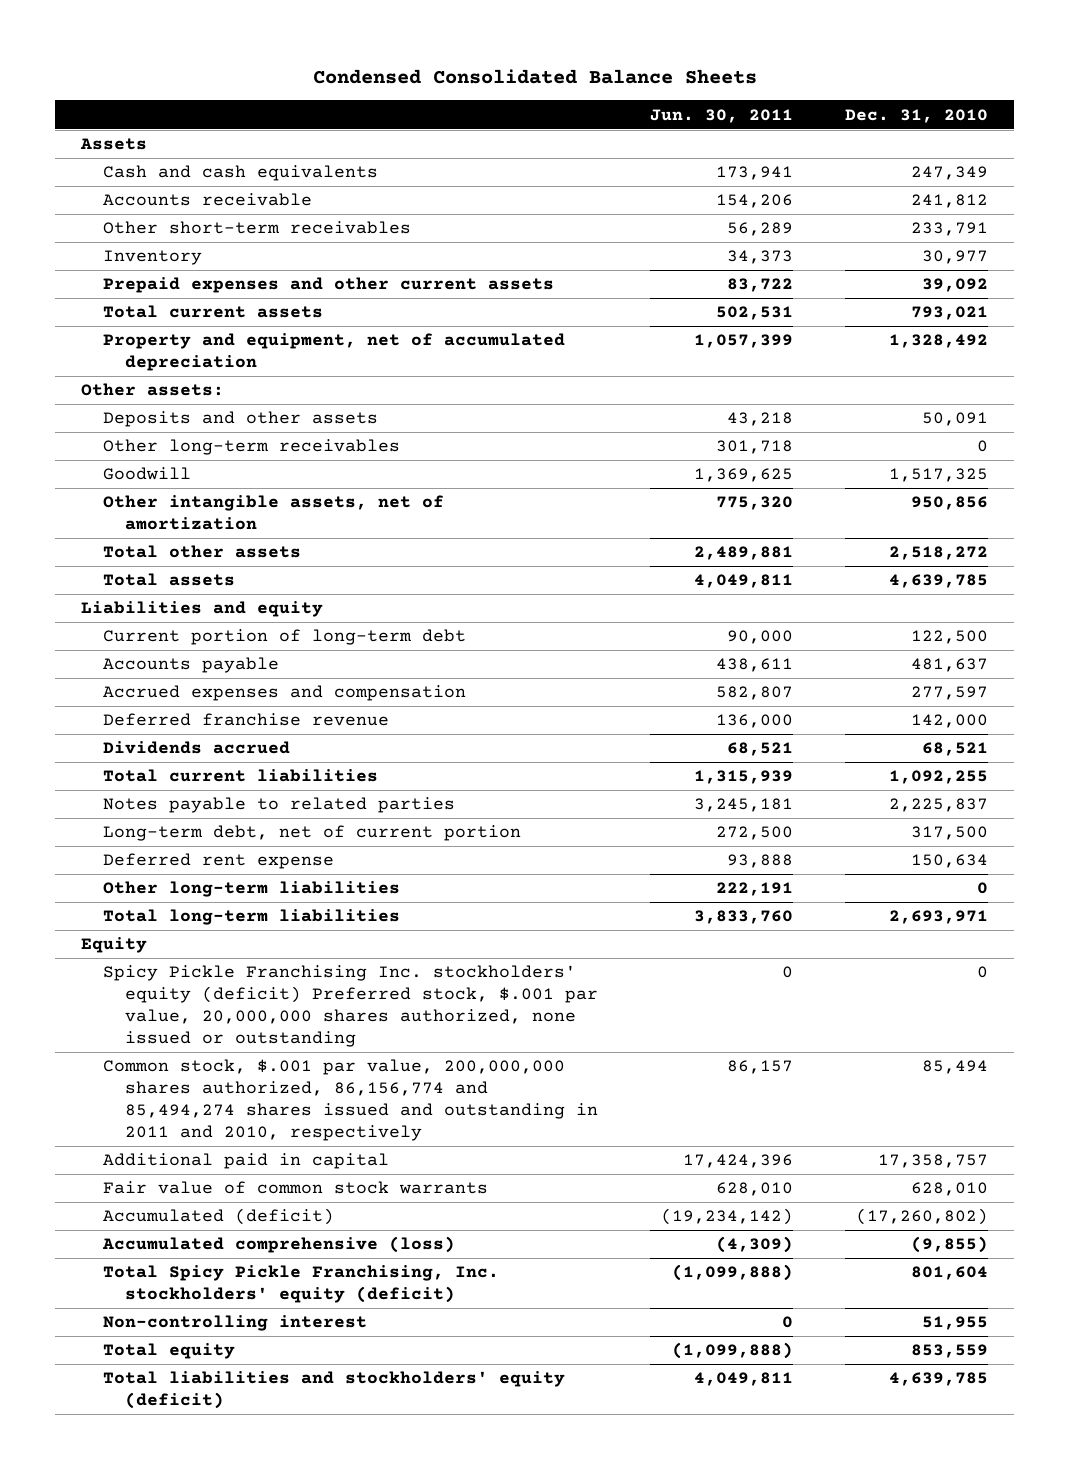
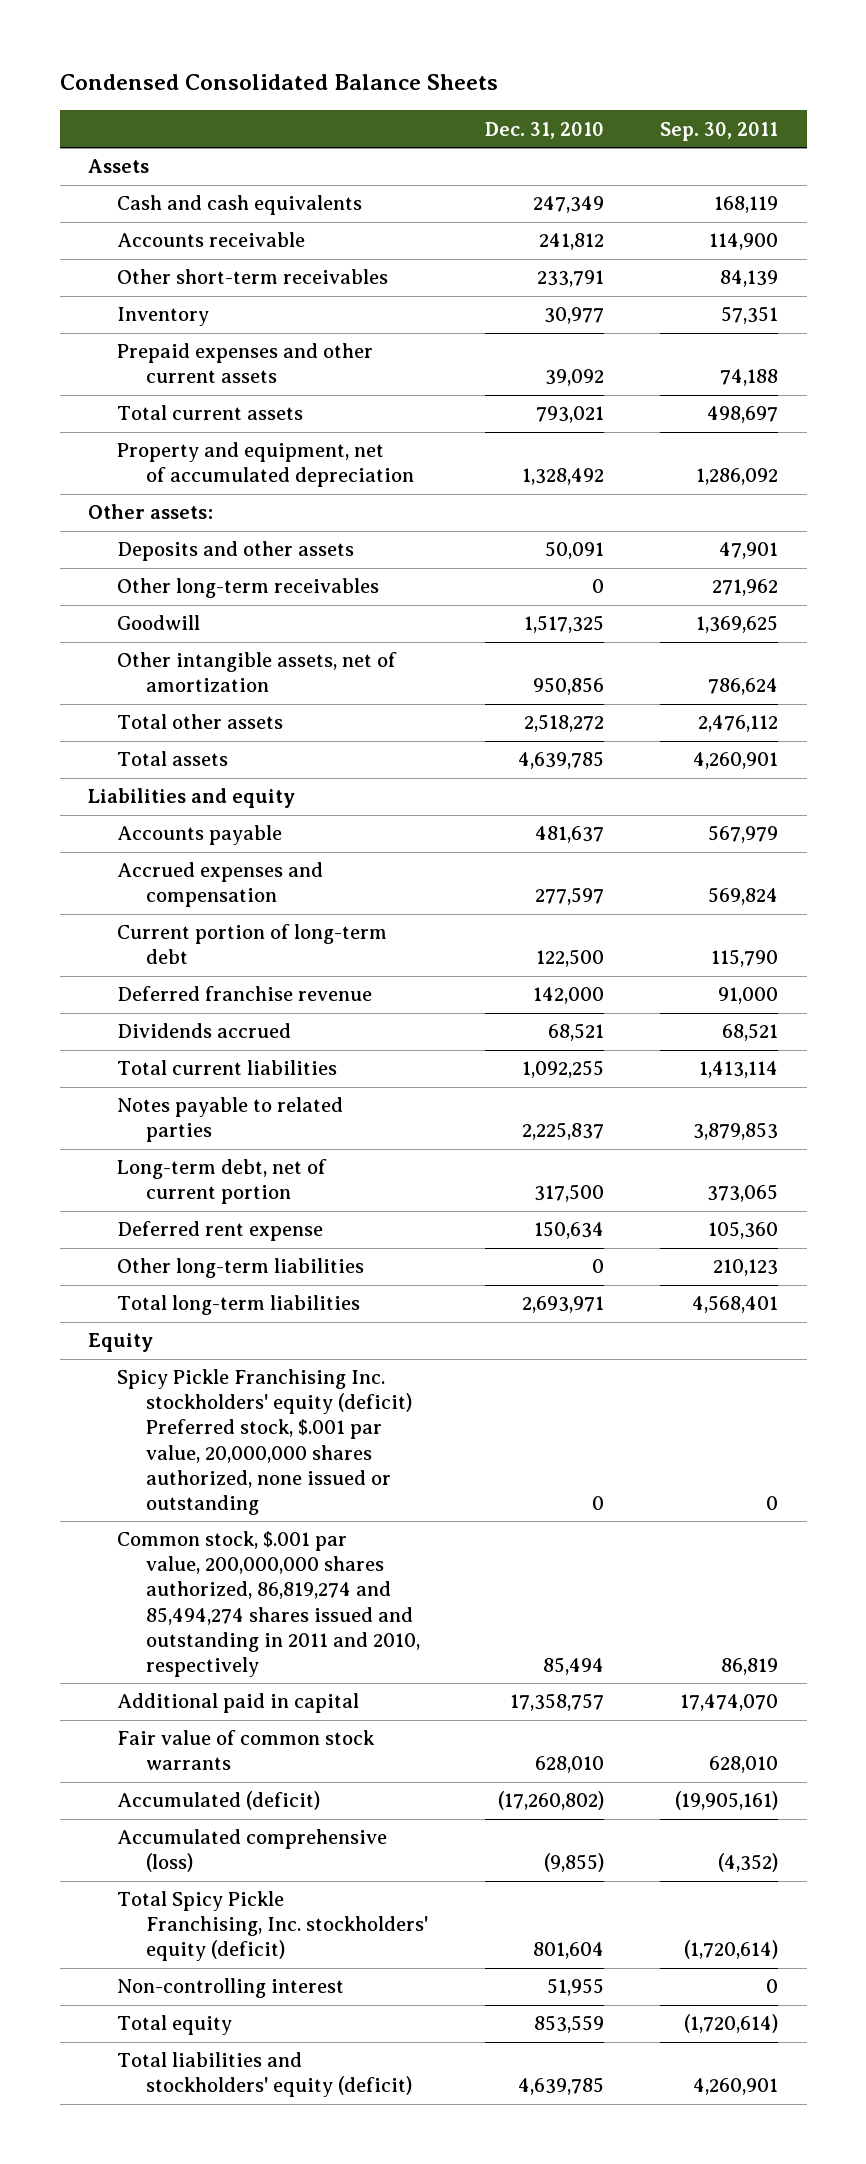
- | Jun. 30, 2011 | Dec. 31, 2010
+ | Dec. 31, 2010 | Sep. 30, 2011
moved down: Current portion of long-term debt | 122,500 | 115,790
- Common stock, $.001 par value, 200,000,000 shares authorized, 86,156,774 and 85,494,274 shares issued and outstanding in 2011 and 2010, respectively | 86,157 | 85,494
+ Common stock, $.001 par value, 200,000,000 shares authorized, 86,819,274 and 85,494,274 shares issued and outstanding in 2011 and 2010, respectively | 85,494 | 86,819

